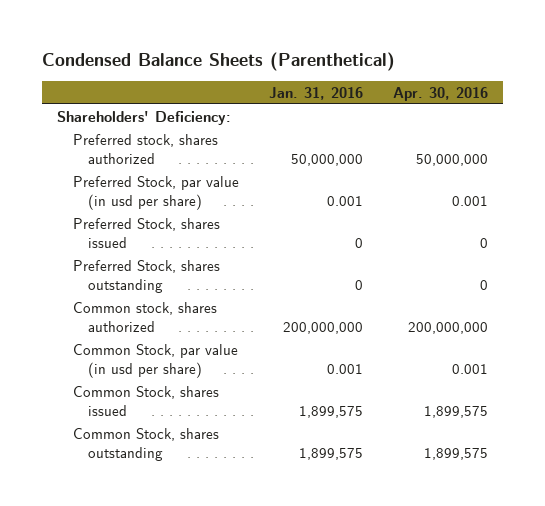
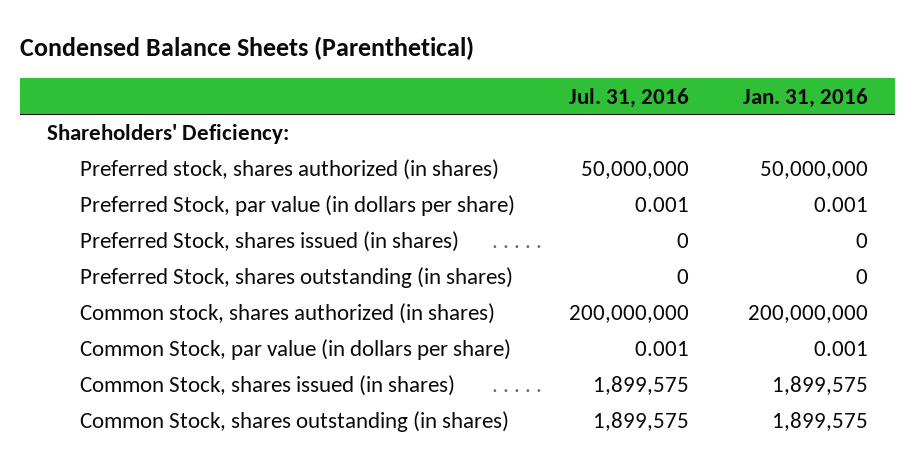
- | Jan. 31, 2016 | Apr. 30, 2016
+ | Jul. 31, 2016 | Jan. 31, 2016
- Preferred stock, shares authorized | 50,000,000 | 50,000,000
- Preferred Stock, par value (in usd per share) | 0.001 | 0.001
- Preferred Stock, shares issued | 0 | 0
- Preferred Stock, shares outstanding | 0 | 0
- Common stock, shares authorized | 200,000,000 | 200,000,000
- Common Stock, par value (in usd per share) | 0.001 | 0.001
- Common Stock, shares issued | 1,899,575 | 1,899,575
- Common Stock, shares outstanding | 1,899,575 | 1,899,575
+ Preferred stock, shares authorized (in shares) | 50,000,000 | 50,000,000
+ Preferred Stock, par value (in dollars per share) | 0.001 | 0.001
+ Preferred Stock, shares issued (in shares) | 0 | 0
+ Preferred Stock, shares outstanding (in shares) | 0 | 0
+ Common stock, shares authorized (in shares) | 200,000,000 | 200,000,000
+ Common Stock, par value (in dollars per share) | 0.001 | 0.001
+ Common Stock, shares issued (in shares) | 1,899,575 | 1,899,575
+ Common Stock, shares outstanding (in shares) | 1,899,575 | 1,899,575

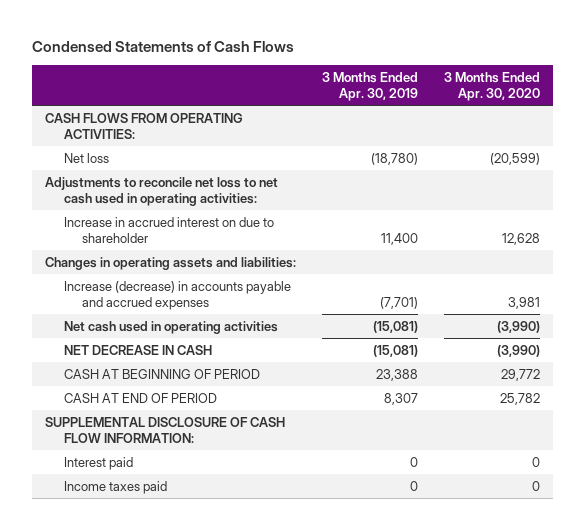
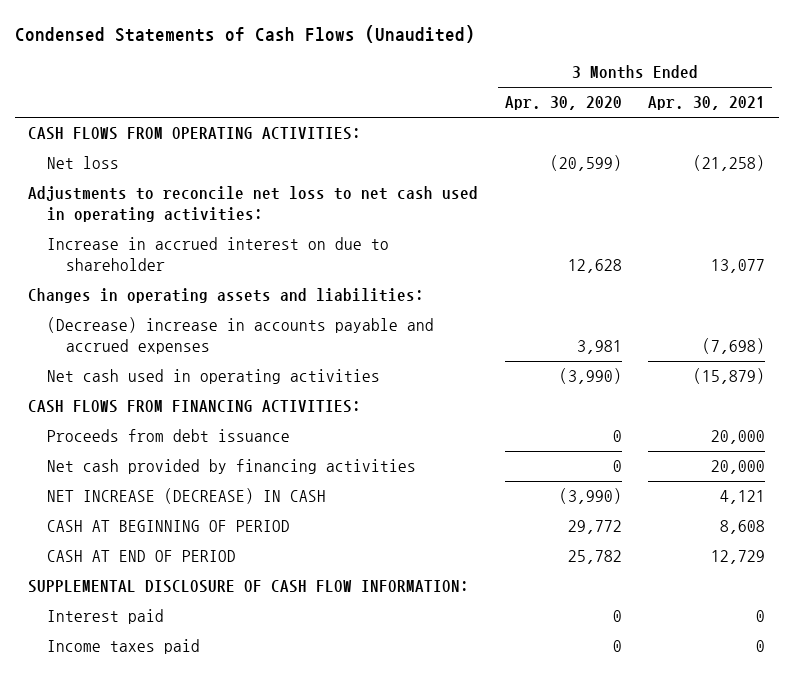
- Condensed Statements of Cash Flows
+ Condensed Statements of Cash Flows (Unaudited)
- | 3 Months Ended Apr. 30, 2019 | 3 Months Ended Apr. 30, 2020
+ | 3 Months Ended Apr. 30, 2020 | 3 Months Ended Apr. 30, 2021
- Increase (decrease) in accounts payable and accrued expenses | (7,701) | 3,981
+ (Decrease) increase in accounts payable and accrued expenses | 3,981 | (7,698)
- NET DECREASE IN CASH | (15,081) | (3,990)
+ CASH FLOWS FROM FINANCING ACTIVITIES:
+ Proceeds from debt issuance | 0 | 20,000
+ Net cash provided by financing activities | 0 | 20,000
+ NET INCREASE (DECREASE) IN CASH | (3,990) | 4,121

